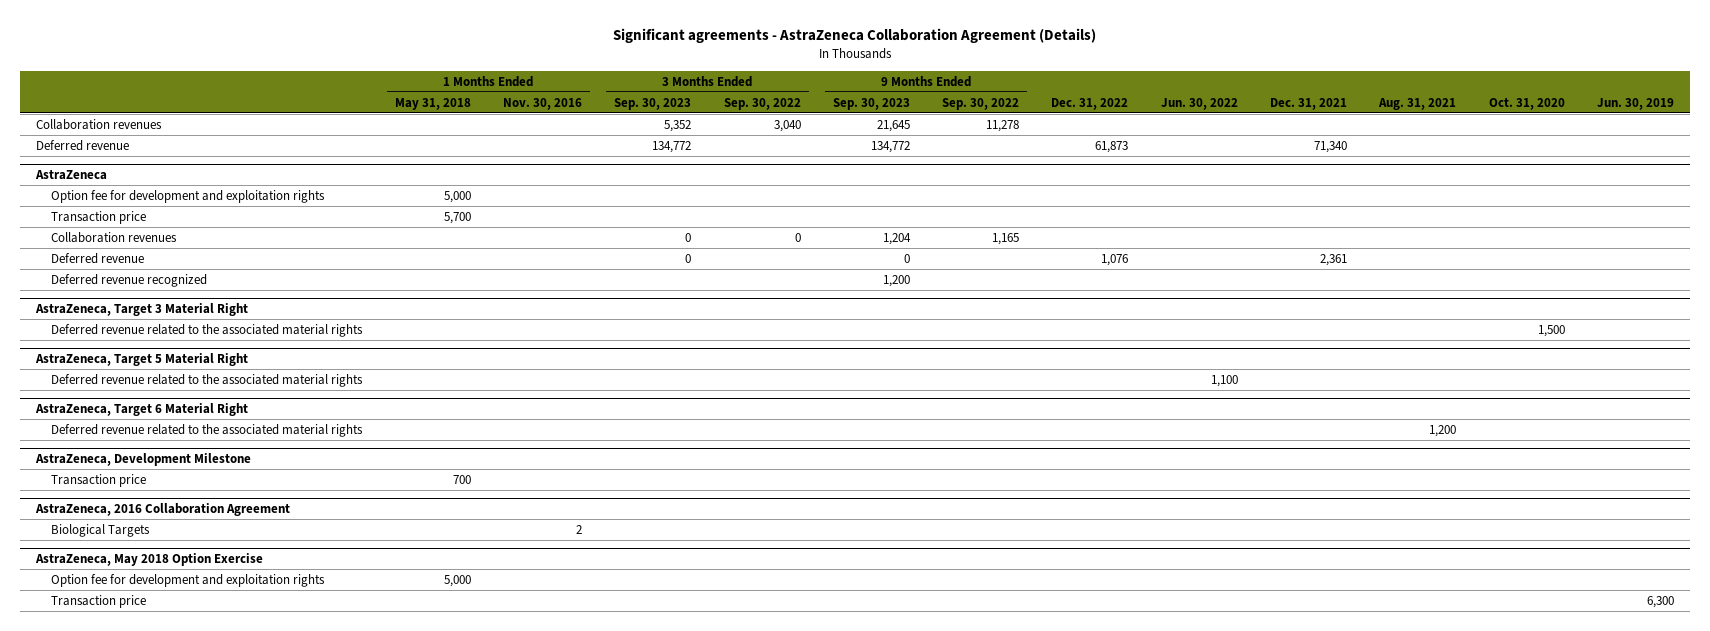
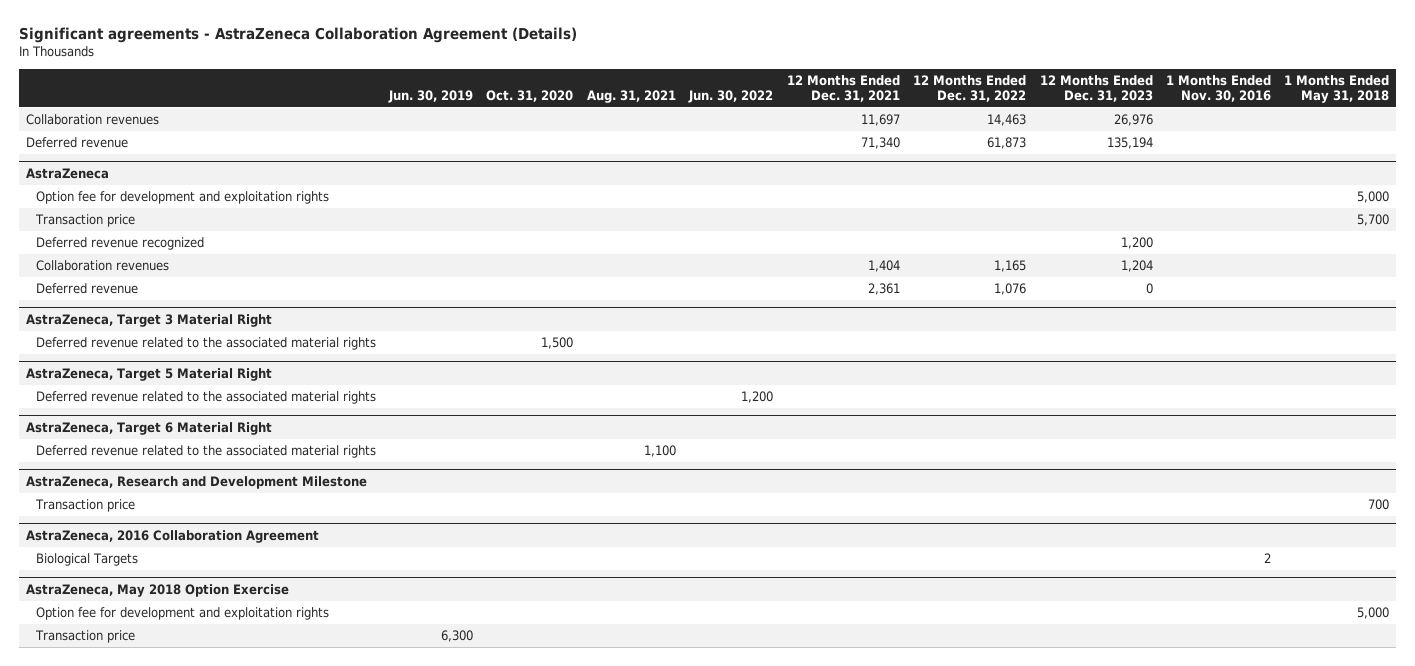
- | 1 Months Ended May 31, 2018 | 1 Months Ended Nov. 30, 2016 | 3 Months Ended Sep. 30, 2023 | 3 Months Ended Sep. 30, 2022 | 9 Months Ended Sep. 30, 2023 | 9 Months Ended Sep. 30, 2022 | Dec. 31, 2022 | Jun. 30, 2022 | Dec. 31, 2021 | Aug. 31, 2021 | Oct. 31, 2020 | Jun. 30, 2019
+ | Jun. 30, 2019 | Oct. 31, 2020 | Aug. 31, 2021 | Jun. 30, 2022 | 12 Months Ended Dec. 31, 2021 | 12 Months Ended Dec. 31, 2022 | 12 Months Ended Dec. 31, 2023 | 1 Months Ended Nov. 30, 2016 | 1 Months Ended May 31, 2018
@ AstraZeneca
moved up: Deferred revenue recognized | | | | | | | 1,200 | |
@ AstraZeneca, Target 5 Material Right
- Deferred revenue related to the associated material rights | | | | | | | | 1,100 | | | |
+ Deferred revenue related to the associated material rights | | | | 1,200 | | | | |
@ AstraZeneca, Target 6 Material Right
- Deferred revenue related to the associated material rights | | | | | | | | | | 1,200 | |
- AstraZeneca, Development Milestone
@ AstraZeneca, Target 6 Material Right
+ Deferred revenue related to the associated material rights | | | 1,100 | | | | | |
+ AstraZeneca, Research and Development Milestone

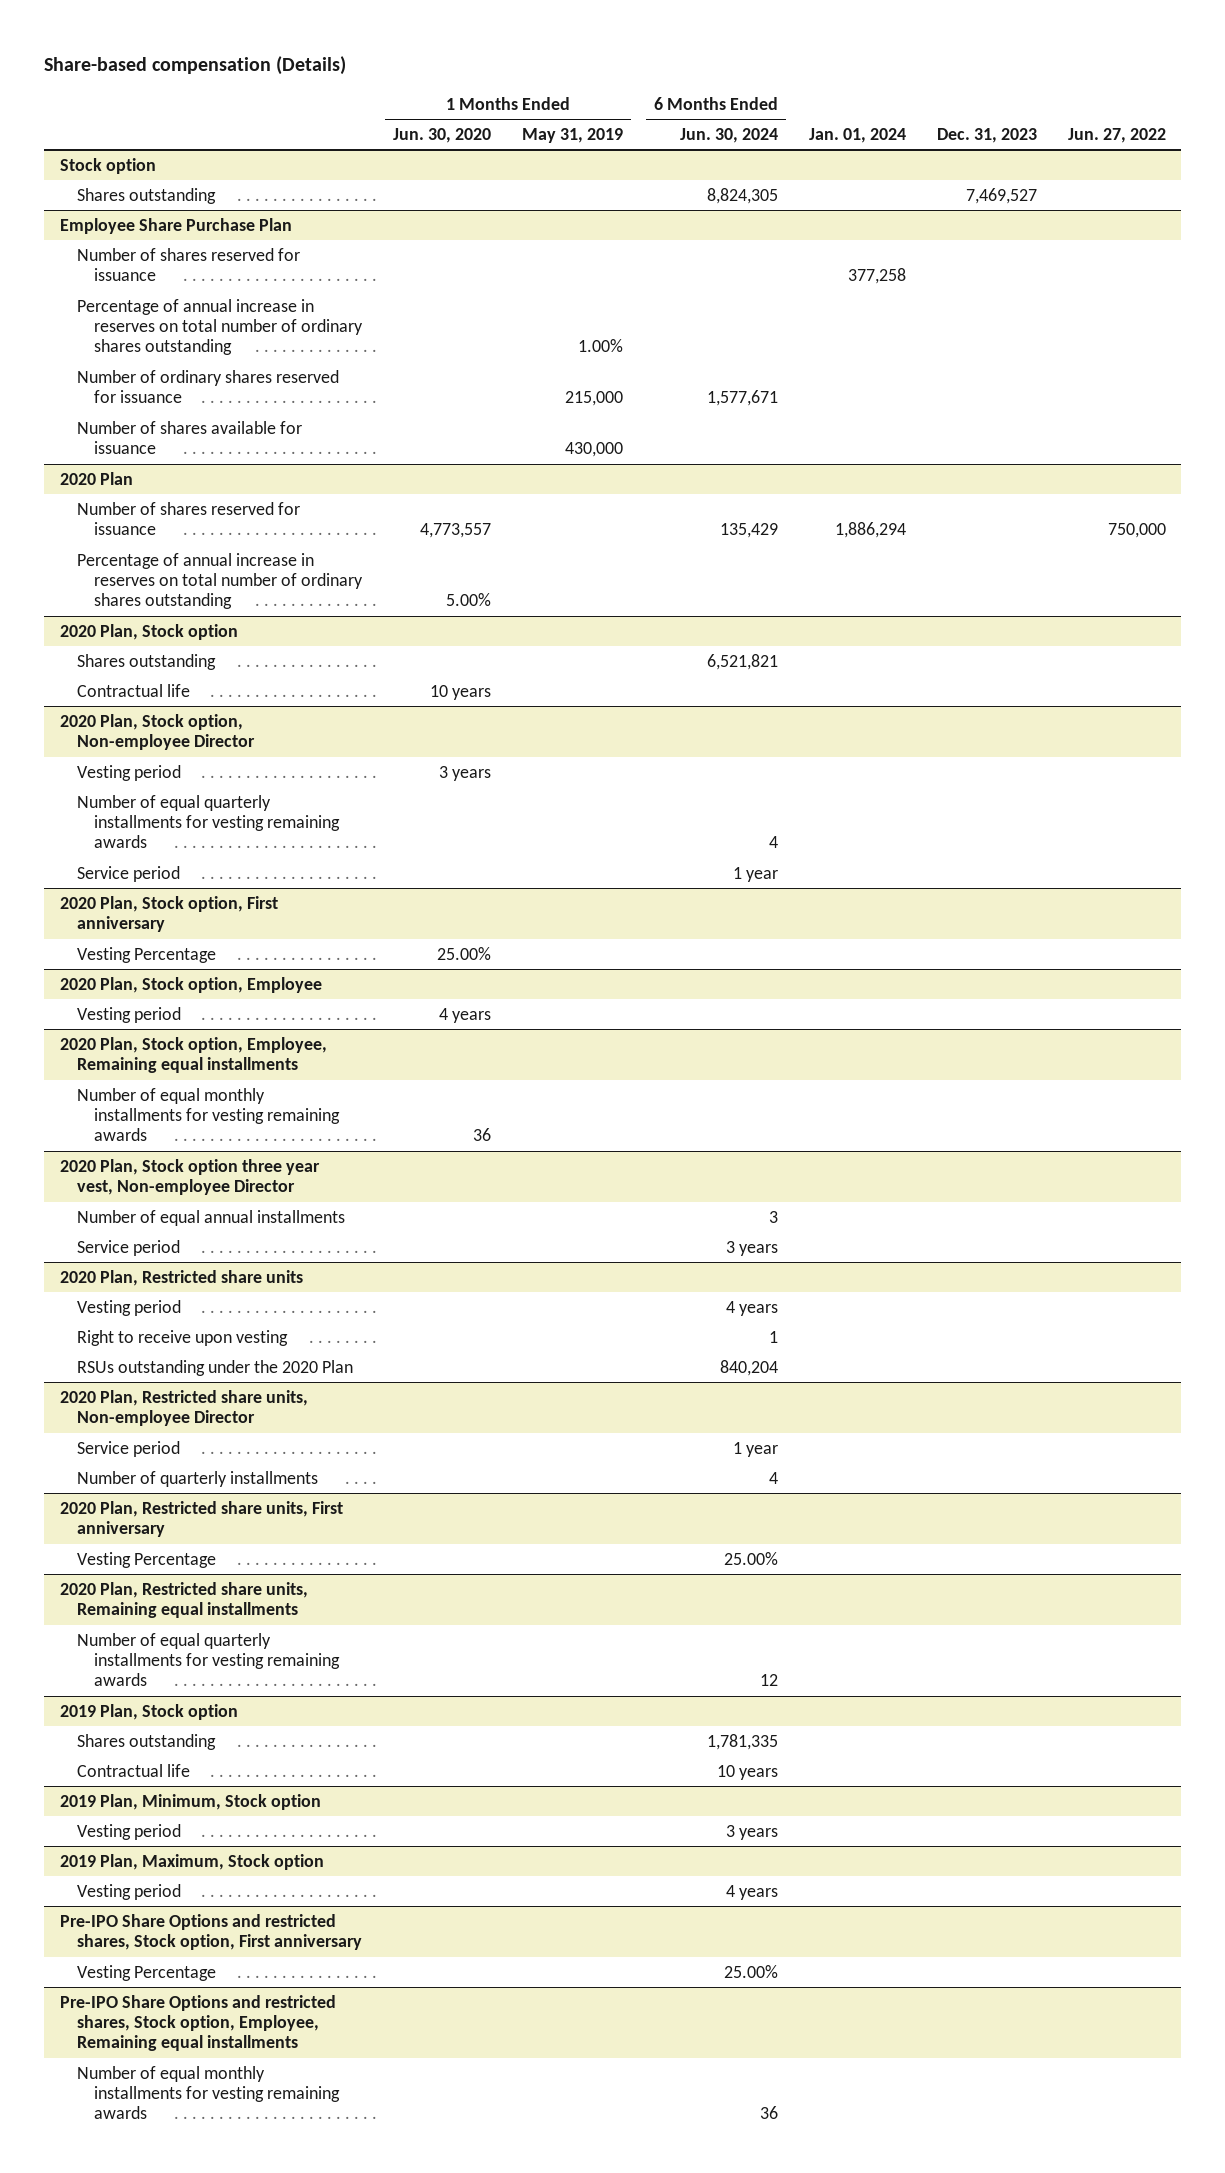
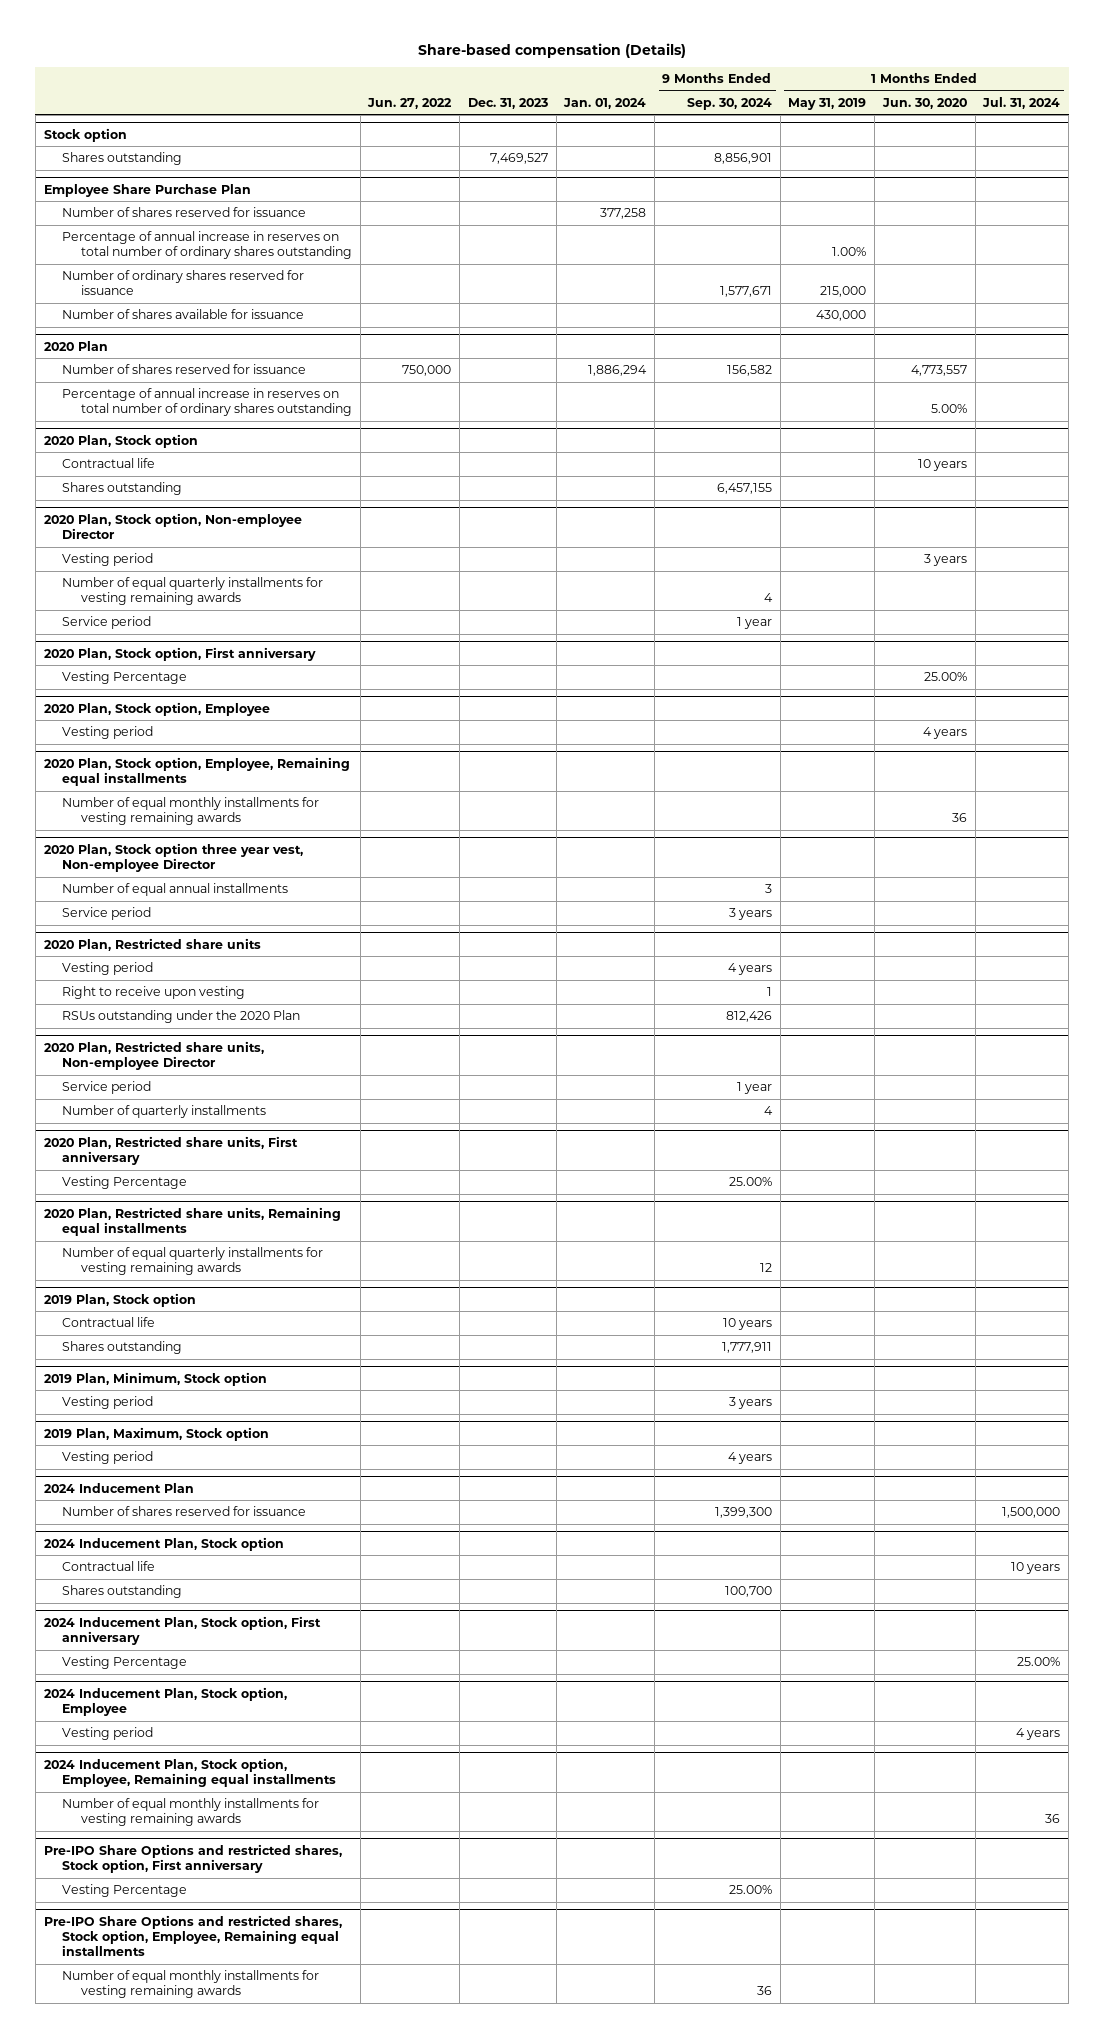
- | 1 Months Ended Jun. 30, 2020 | 1 Months Ended May 31, 2019 | 6 Months Ended Jun. 30, 2024 | Jan. 01, 2024 | Dec. 31, 2023 | Jun. 27, 2022
+ | Jun. 27, 2022 | Dec. 31, 2023 | Jan. 01, 2024 | 9 Months Ended Sep. 30, 2024 | 1 Months Ended May 31, 2019 | 1 Months Ended Jun. 30, 2020 | 1 Months Ended Jul. 31, 2024
@ 2020 Plan, Stock option
moved down: Shares outstanding | | | | 6,457,155 | | |
@ 2019 Plan, Stock option
moved down: Shares outstanding | | | | 1,777,911 | | |
+ 2024 Inducement Plan
+ Number of shares reserved for issuance | | | | 1,399,300 | | | 1,500,000
+ 2024 Inducement Plan, Stock option
+ Contractual life | | | | | | | 10 years
+ Shares outstanding | | | | 100,700 | | |
+ 2024 Inducement Plan, Stock option, First anniversary
+ Vesting Percentage | | | | | | | 25.00%
+ 2024 Inducement Plan, Stock option, Employee
+ Vesting period | | | | | | | 4 years
+ 2024 Inducement Plan, Stock option, Employee, Remaining equal installments
+ Number of equal monthly installments for vesting remaining awards | | | | | | | 36

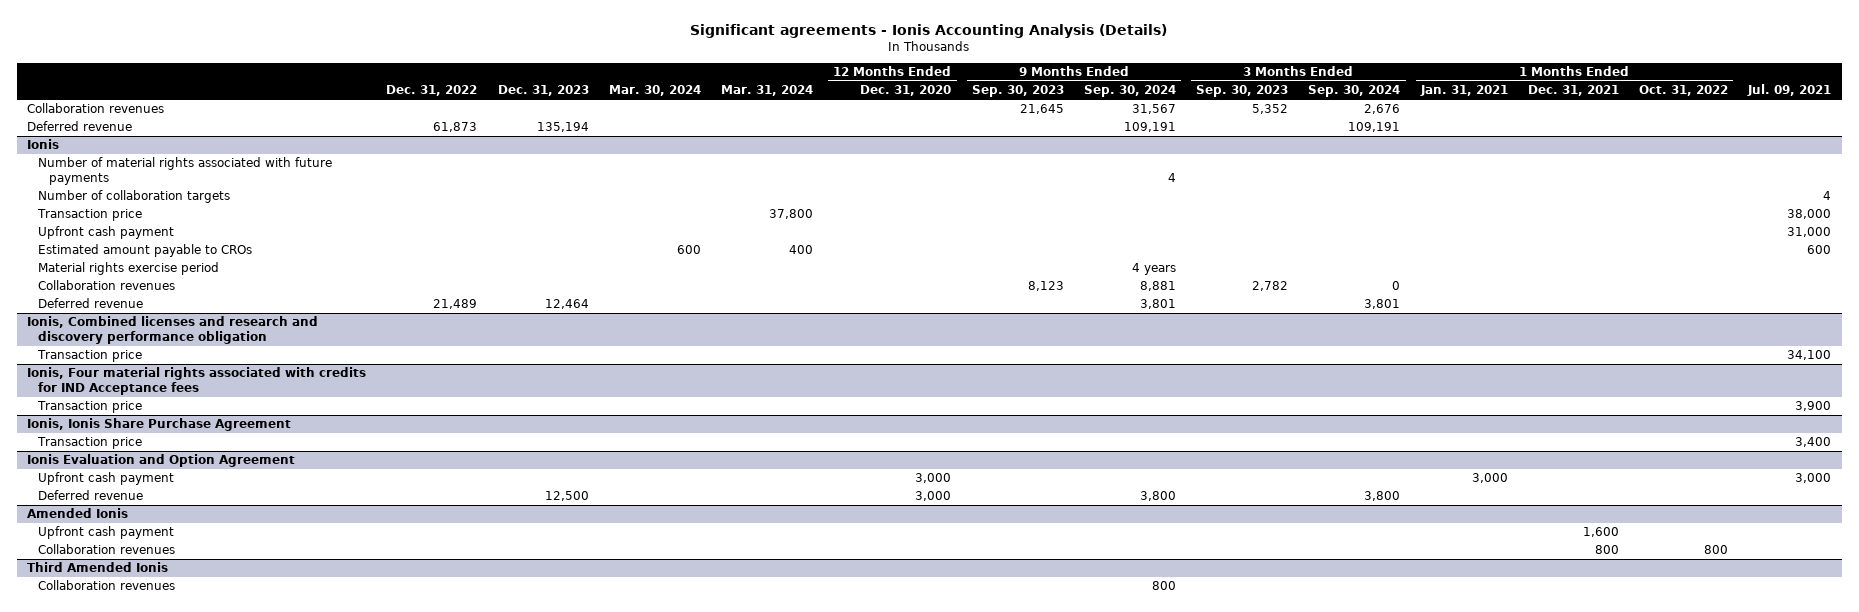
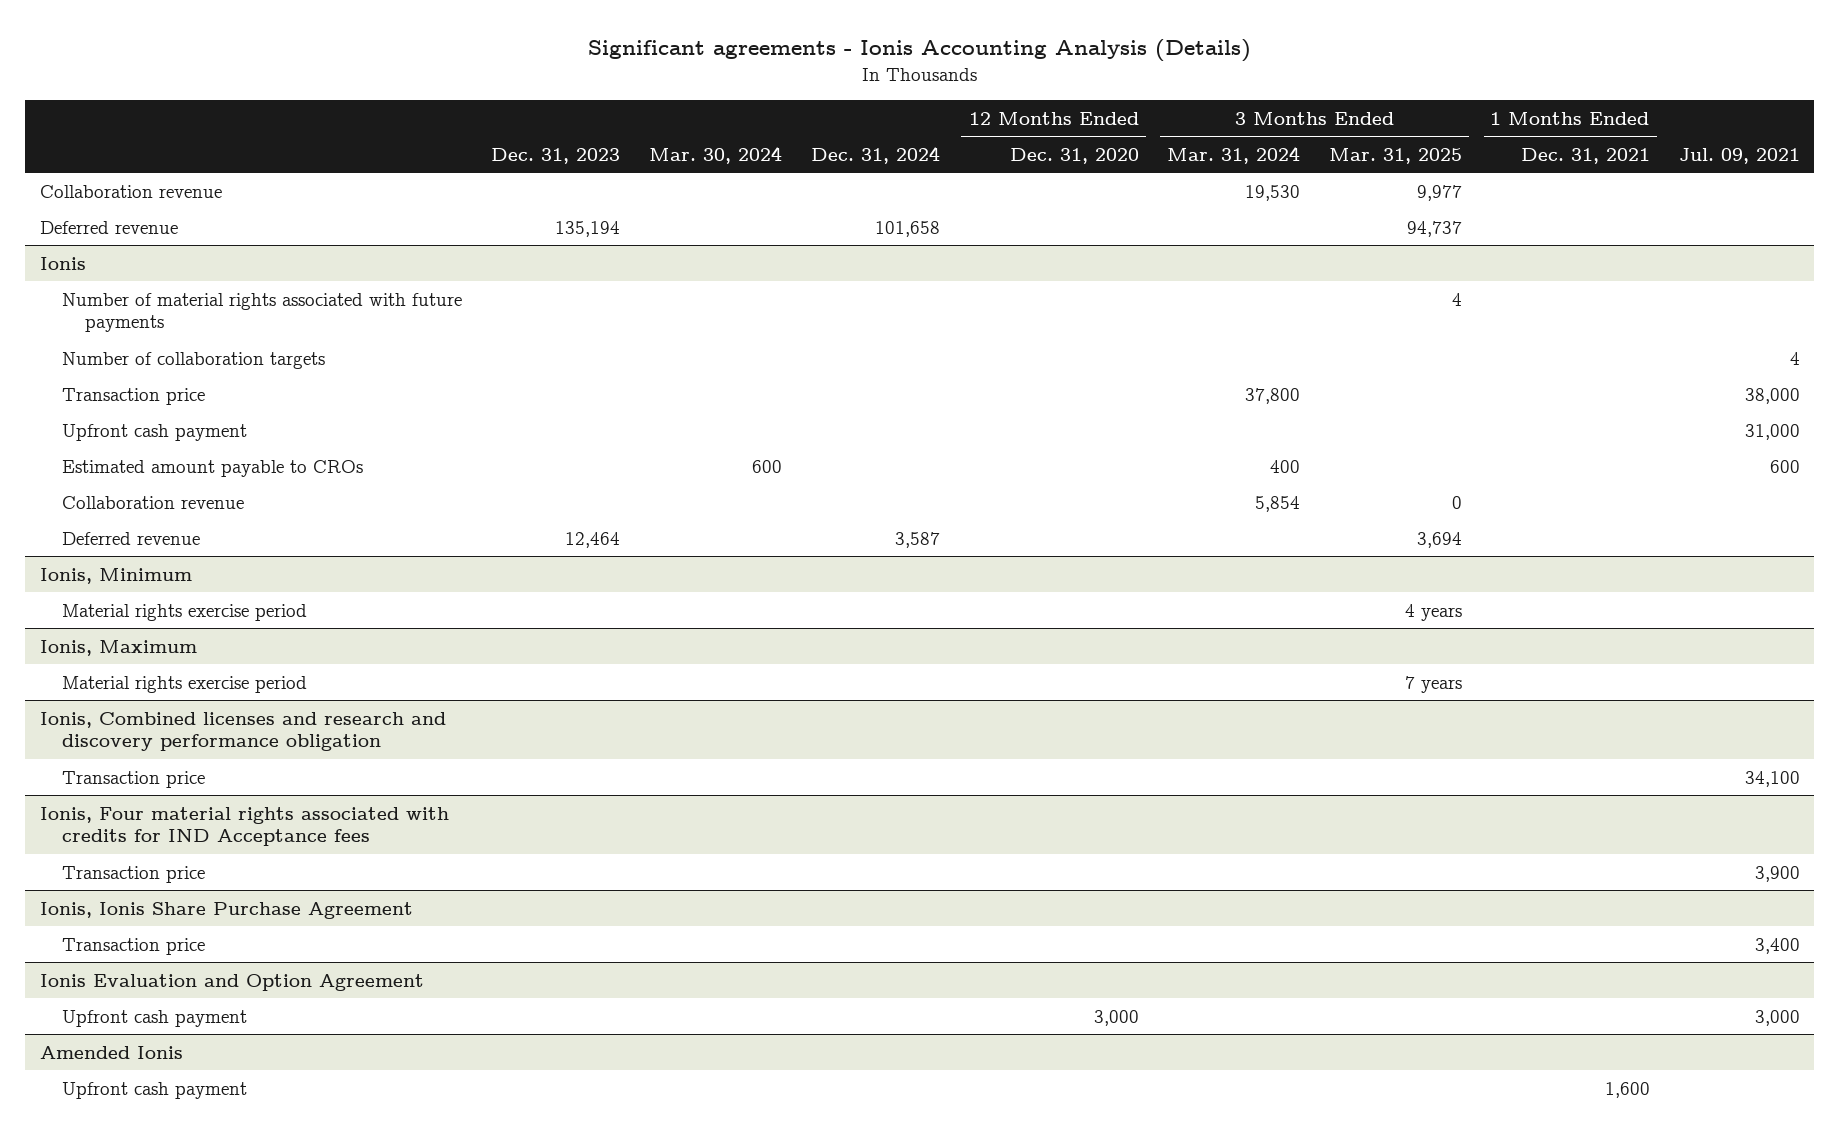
- | Dec. 31, 2022 | Dec. 31, 2023 | Mar. 30, 2024 | Mar. 31, 2024 | 12 Months Ended Dec. 31, 2020 | 9 Months Ended Sep. 30, 2023 | 9 Months Ended Sep. 30, 2024 | 3 Months Ended Sep. 30, 2023 | 3 Months Ended Sep. 30, 2024 | 1 Months Ended Jan. 31, 2021 | 1 Months Ended Dec. 31, 2021 | 1 Months Ended Oct. 31, 2022 | Jul. 09, 2021
+ | Dec. 31, 2023 | Mar. 30, 2024 | Dec. 31, 2024 | 12 Months Ended Dec. 31, 2020 | 3 Months Ended Mar. 31, 2024 | 3 Months Ended Mar. 31, 2025 | 1 Months Ended Dec. 31, 2021 | Jul. 09, 2021
- Collaboration revenues | | | | | | 21,645 | 31,567 | 5,352 | 2,676 | | | |
+ Collaboration revenue | | | | | 19,530 | 9,977 | |
@ Ionis
- Material rights exercise period | | | | | | | 4 years | | | | | |
- Collaboration revenues | | | | | | 8,123 | 8,881 | 2,782 | 0 | | | |
+ Collaboration revenue | | | | | 5,854 | 0 | |
+ Ionis, Minimum
+ Material rights exercise period | | | | | | 4 years | |
+ Ionis, Maximum
+ Material rights exercise period | | | | | | 7 years | |
@ Ionis Evaluation and Option Agreement
- Deferred revenue | | 12,500 | | | 3,000 | | 3,800 | | 3,800 | | | |
@ Amended Ionis
- Collaboration revenues | | | | | | | | | | | 800 | 800 |
- Third Amended Ionis
- Collaboration revenues | | | | | | | 800 | | | | | |

